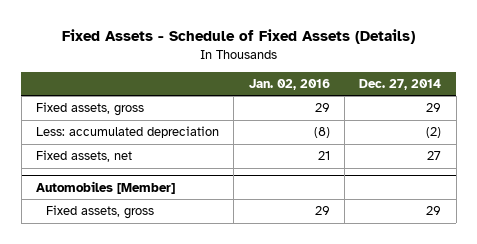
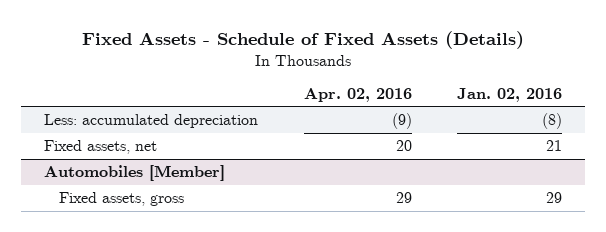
- | Jan. 02, 2016 | Dec. 27, 2014
+ | Apr. 02, 2016 | Jan. 02, 2016
- Fixed assets, gross | 29 | 29

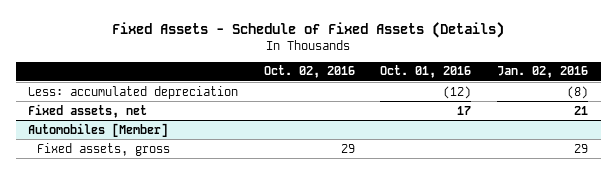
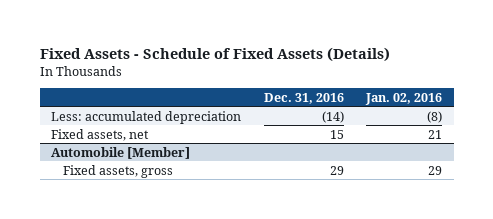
- | Oct. 02, 2016 | Oct. 01, 2016 | Jan. 02, 2016
+ | Dec. 31, 2016 | Jan. 02, 2016
- Automobiles [Member]
+ Automobile [Member]

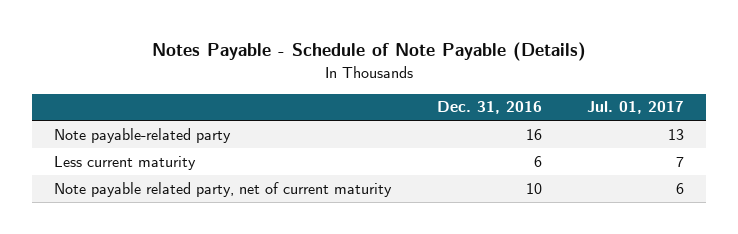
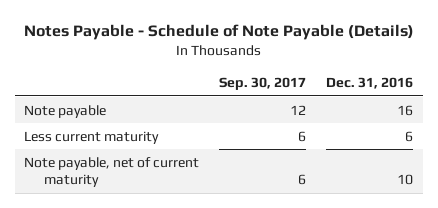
- | Dec. 31, 2016 | Jul. 01, 2017
+ | Sep. 30, 2017 | Dec. 31, 2016
- Note payable-related party | 16 | 13
+ Note payable | 12 | 16
- Note payable related party, net of current maturity | 10 | 6
+ Note payable, net of current maturity | 6 | 10

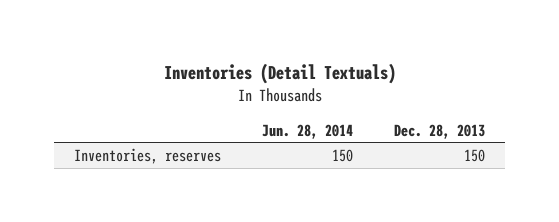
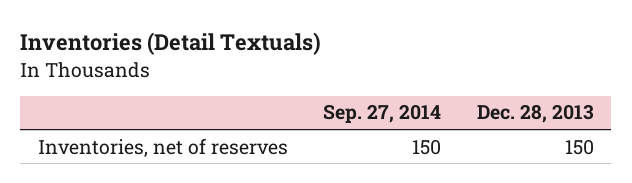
- | Jun. 28, 2014 | Dec. 28, 2013
+ | Sep. 27, 2014 | Dec. 28, 2013
- Inventories, reserves | 150 | 150
+ Inventories, net of reserves | 150 | 150

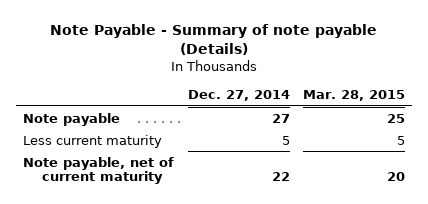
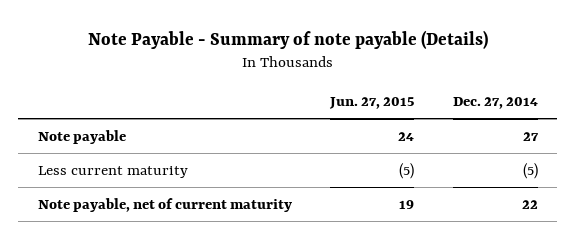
- | Dec. 27, 2014 | Mar. 28, 2015
+ | Jun. 27, 2015 | Dec. 27, 2014
- Less current maturity | 5 | 5
+ Less current maturity | (5) | (5)

